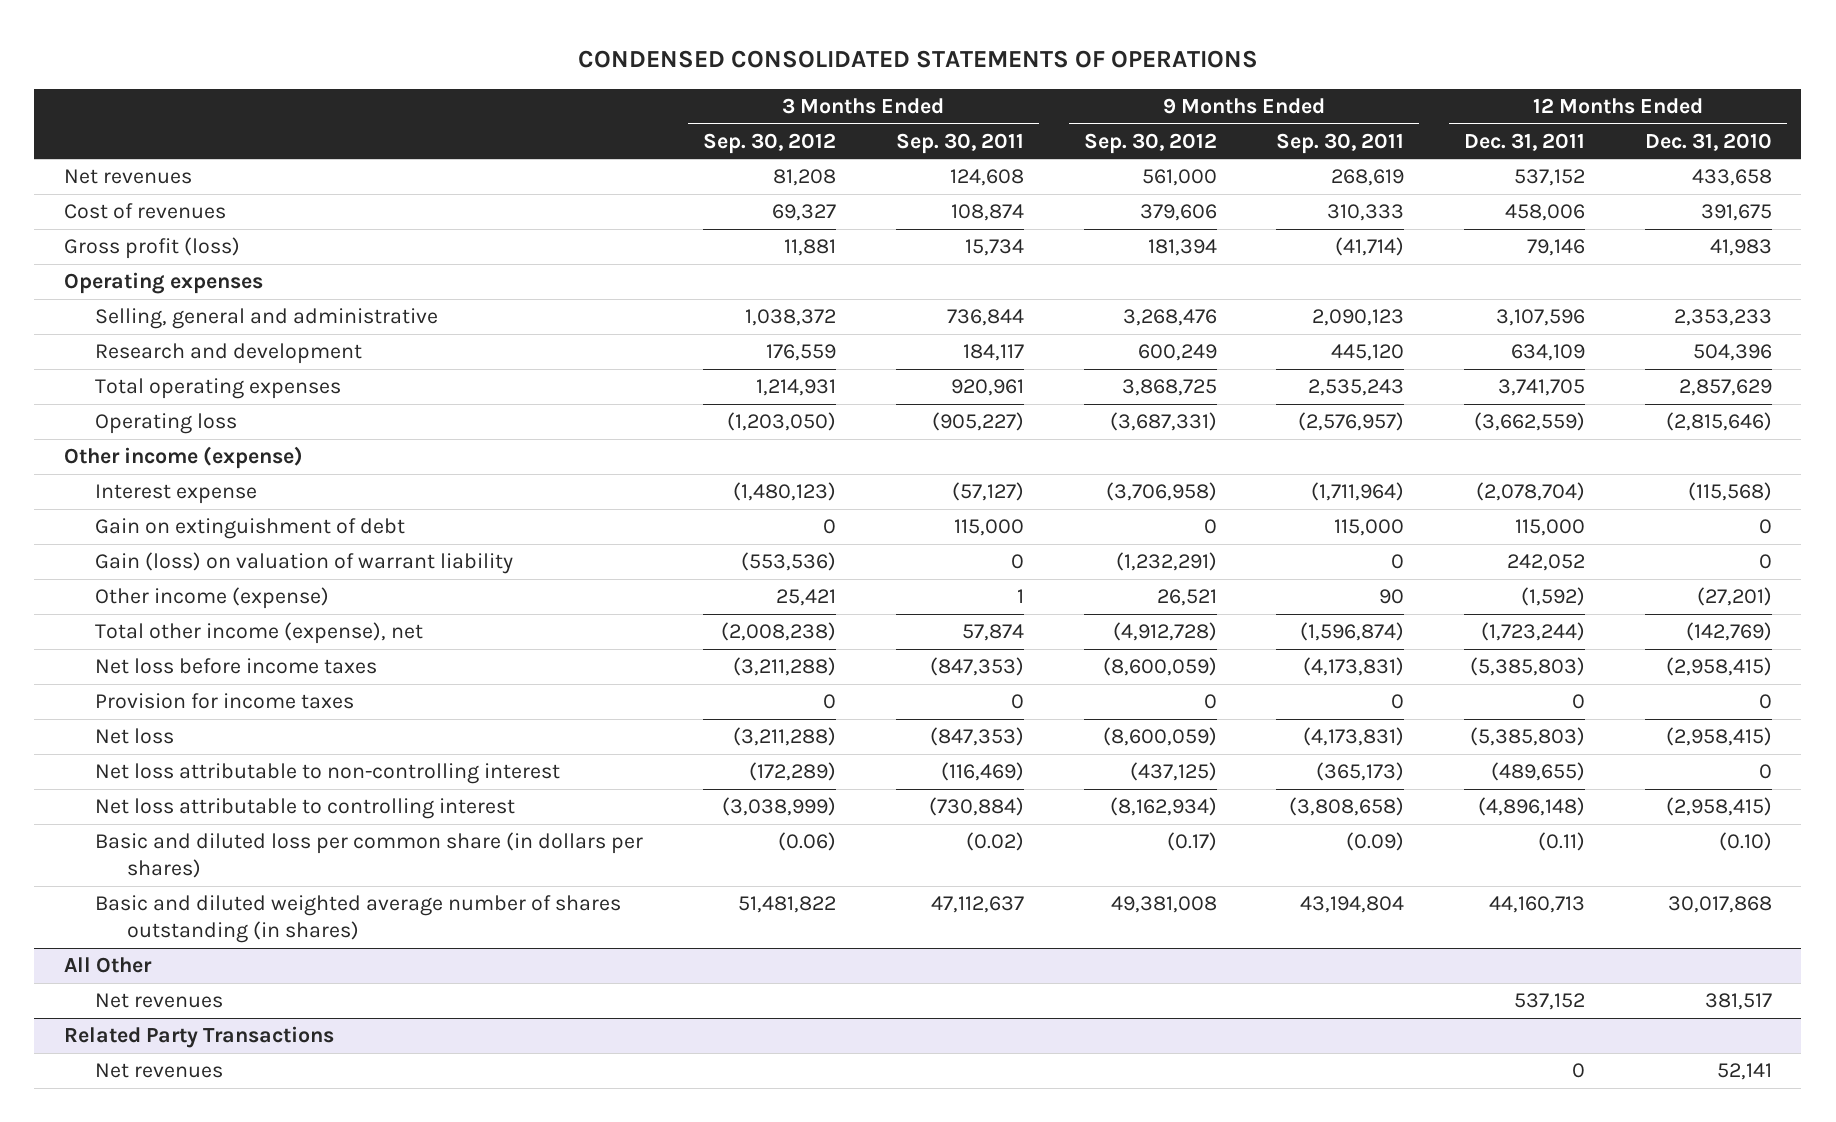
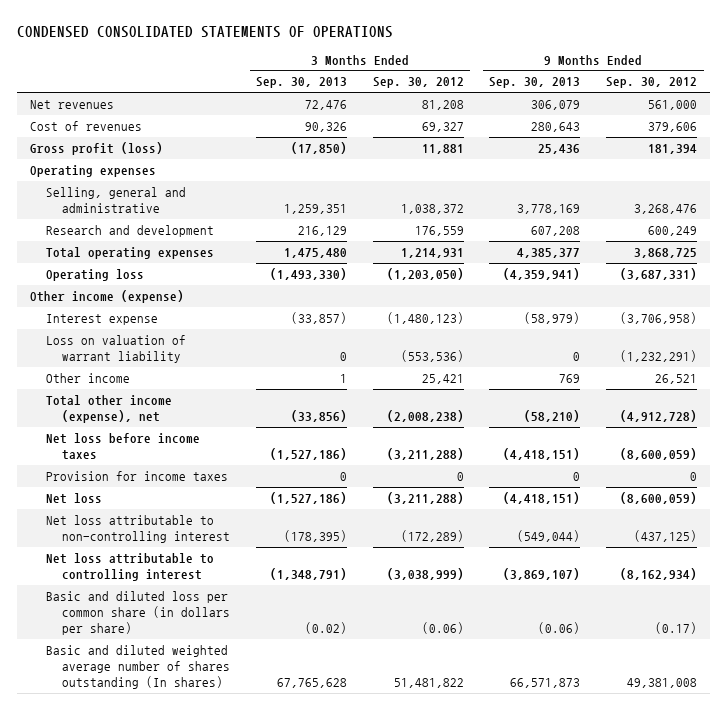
- | 3 Months Ended Sep. 30, 2012 | 3 Months Ended Sep. 30, 2011 | 9 Months Ended Sep. 30, 2012 | 9 Months Ended Sep. 30, 2011 | 12 Months Ended Dec. 31, 2011 | 12 Months Ended Dec. 31, 2010
+ | 3 Months Ended Sep. 30, 2013 | 3 Months Ended Sep. 30, 2012 | 9 Months Ended Sep. 30, 2013 | 9 Months Ended Sep. 30, 2012
- Gain on extinguishment of debt | 0 | 115,000 | 0 | 115,000 | 115,000 | 0
- Gain (loss) on valuation of warrant liability | (553,536) | 0 | (1,232,291) | 0 | 242,052 | 0
- Other income (expense) | 25,421 | 1 | 26,521 | 90 | (1,592) | (27,201)
+ Loss on valuation of warrant liability | 0 | (553,536) | 0 | (1,232,291)
+ Other income | 1 | 25,421 | 769 | 26,521
- Basic and diluted loss per common share (in dollars per shares) | (0.06) | (0.02) | (0.17) | (0.09) | (0.11) | (0.10)
- Basic and diluted weighted average number of shares outstanding (in shares) | 51,481,822 | 47,112,637 | 49,381,008 | 43,194,804 | 44,160,713 | 30,017,868
- All Other
- Net revenues | | | | | 537,152 | 381,517
- Related Party Transactions
- Net revenues | | | | | 0 | 52,141
+ Basic and diluted loss per common share (in dollars per share) | (0.02) | (0.06) | (0.06) | (0.17)
+ Basic and diluted weighted average number of shares outstanding (In shares) | 67,765,628 | 51,481,822 | 66,571,873 | 49,381,008

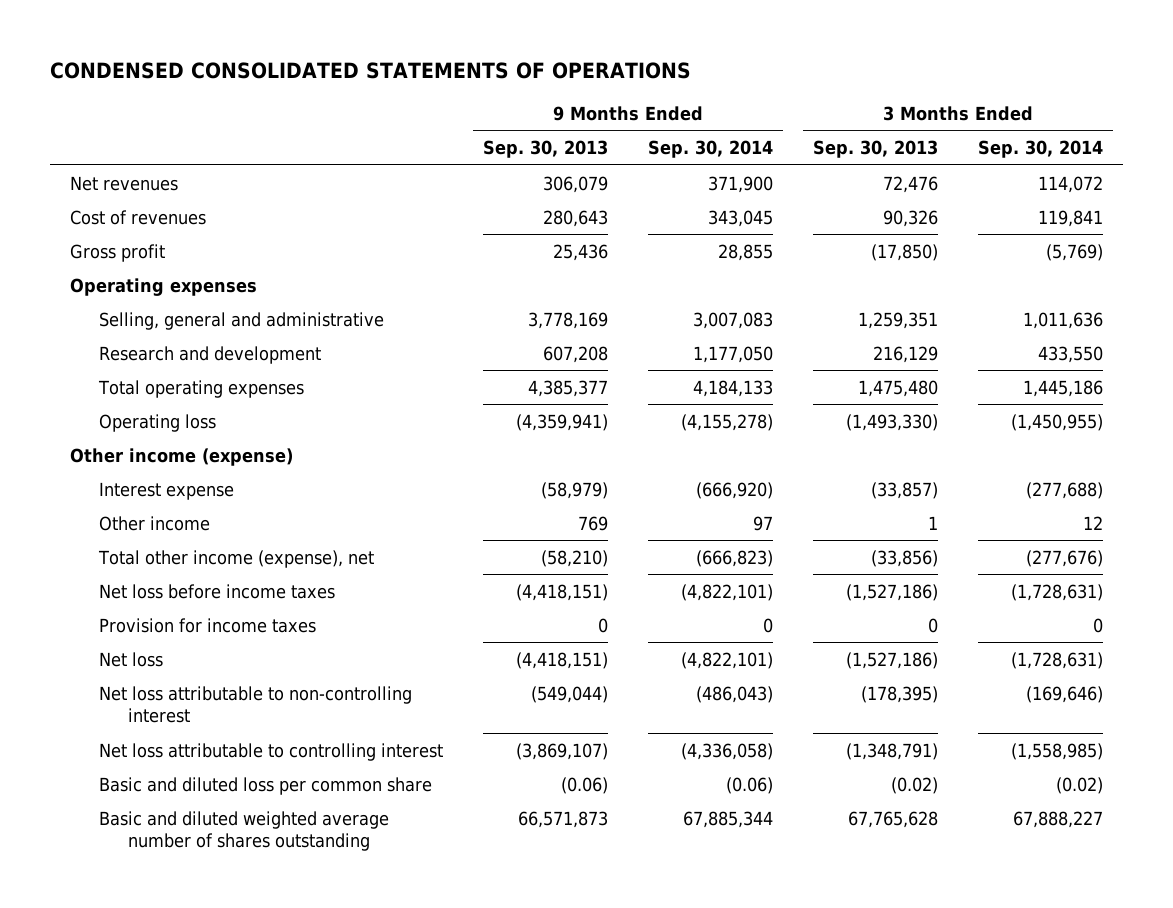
- | 3 Months Ended Sep. 30, 2013 | 3 Months Ended Sep. 30, 2012 | 9 Months Ended Sep. 30, 2013 | 9 Months Ended Sep. 30, 2012
+ | 9 Months Ended Sep. 30, 2013 | 9 Months Ended Sep. 30, 2014 | 3 Months Ended Sep. 30, 2013 | 3 Months Ended Sep. 30, 2014
- Gross profit (loss) | (17,850) | 11,881 | 25,436 | 181,394
+ Gross profit | 25,436 | 28,855 | (17,850) | (5,769)
- Loss on valuation of warrant liability | 0 | (553,536) | 0 | (1,232,291)
- Basic and diluted loss per common share (in dollars per share) | (0.02) | (0.06) | (0.06) | (0.17)
- Basic and diluted weighted average number of shares outstanding (In shares) | 67,765,628 | 51,481,822 | 66,571,873 | 49,381,008
+ Basic and diluted loss per common share | (0.06) | (0.06) | (0.02) | (0.02)
+ Basic and diluted weighted average number of shares outstanding | 66,571,873 | 67,885,344 | 67,765,628 | 67,888,227

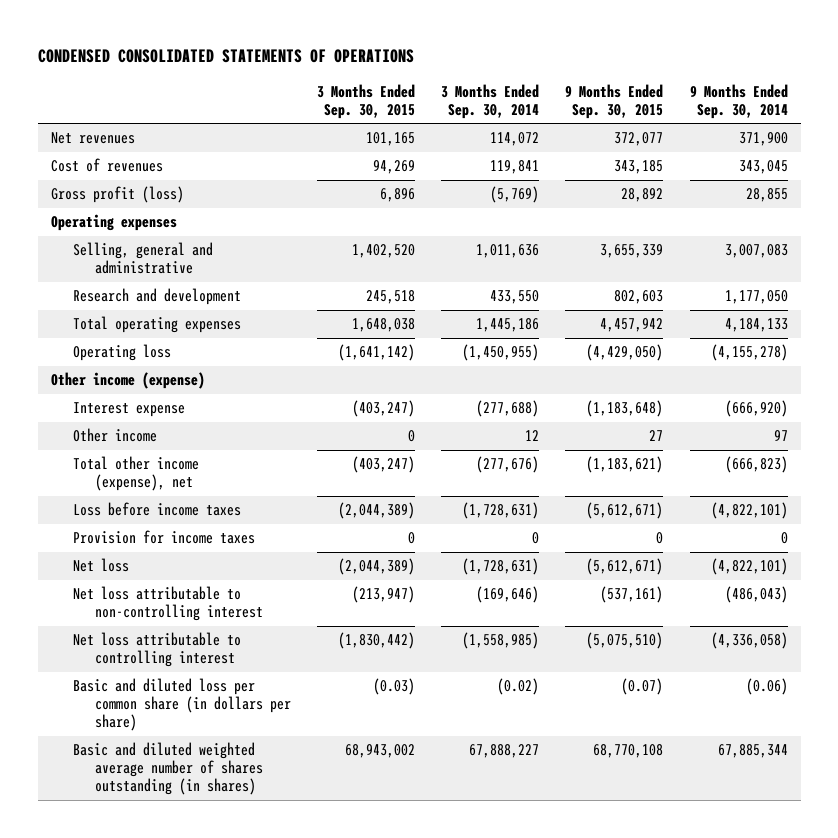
- | 9 Months Ended Sep. 30, 2013 | 9 Months Ended Sep. 30, 2014 | 3 Months Ended Sep. 30, 2013 | 3 Months Ended Sep. 30, 2014
+ | 3 Months Ended Sep. 30, 2015 | 3 Months Ended Sep. 30, 2014 | 9 Months Ended Sep. 30, 2015 | 9 Months Ended Sep. 30, 2014
- Gross profit | 25,436 | 28,855 | (17,850) | (5,769)
+ Gross profit (loss) | 6,896 | (5,769) | 28,892 | 28,855
- Net loss before income taxes | (4,418,151) | (4,822,101) | (1,527,186) | (1,728,631)
+ Loss before income taxes | (2,044,389) | (1,728,631) | (5,612,671) | (4,822,101)
- Basic and diluted loss per common share | (0.06) | (0.06) | (0.02) | (0.02)
- Basic and diluted weighted average number of shares outstanding | 66,571,873 | 67,885,344 | 67,765,628 | 67,888,227
+ Basic and diluted loss per common share (in dollars per share) | (0.03) | (0.02) | (0.07) | (0.06)
+ Basic and diluted weighted average number of shares outstanding (in shares) | 68,943,002 | 67,888,227 | 68,770,108 | 67,885,344

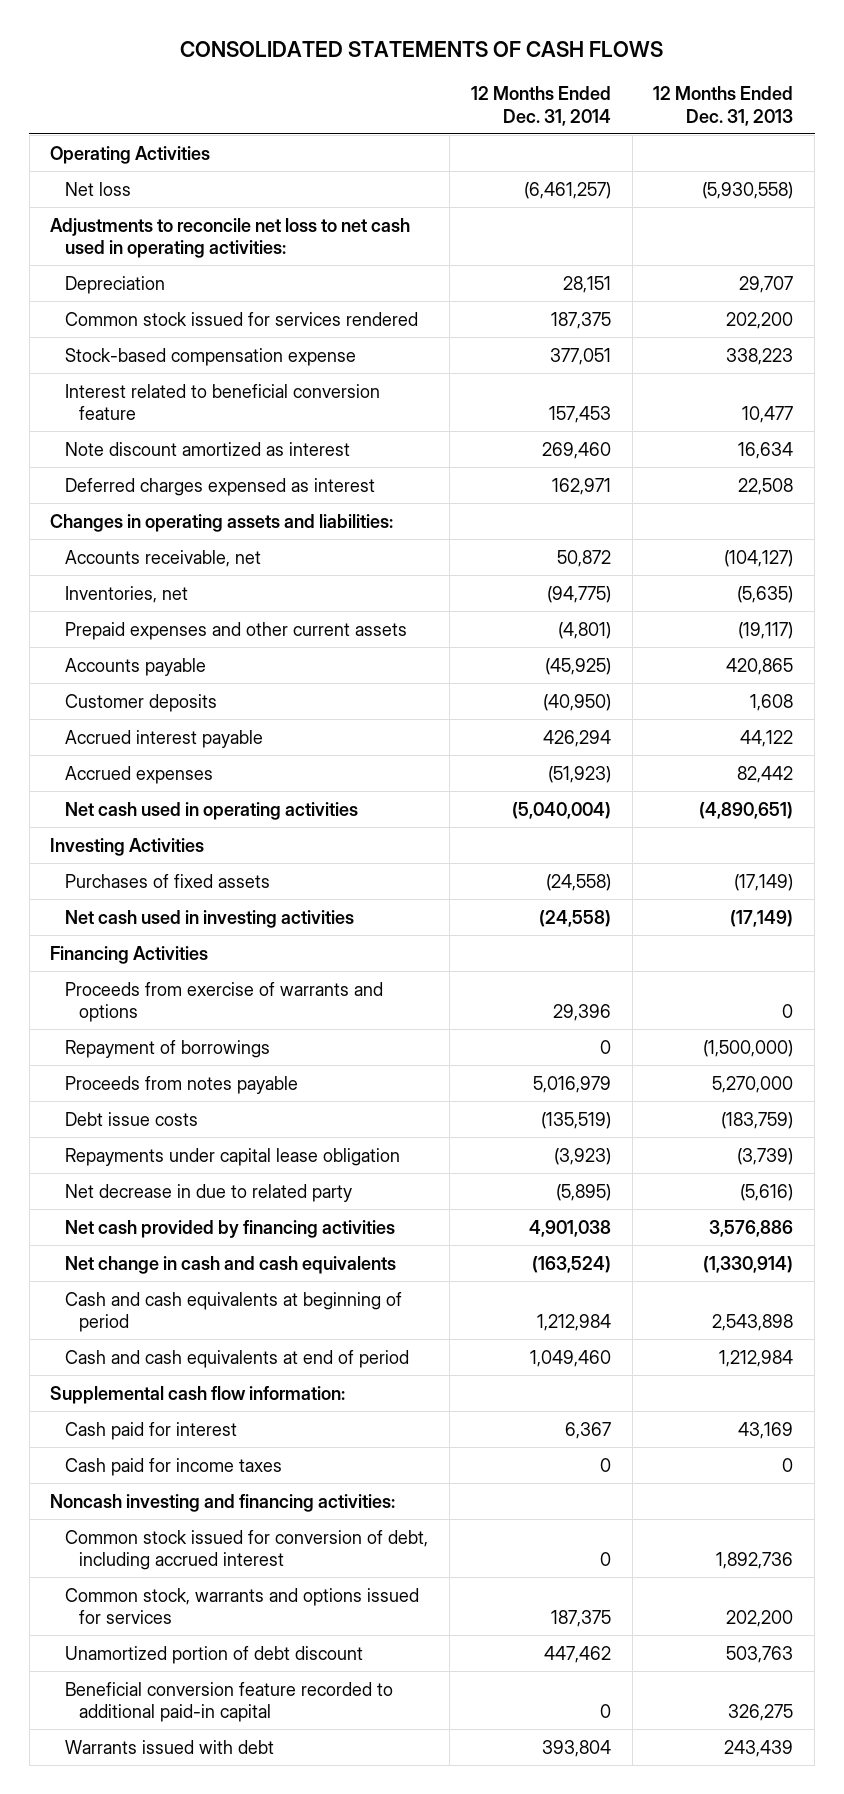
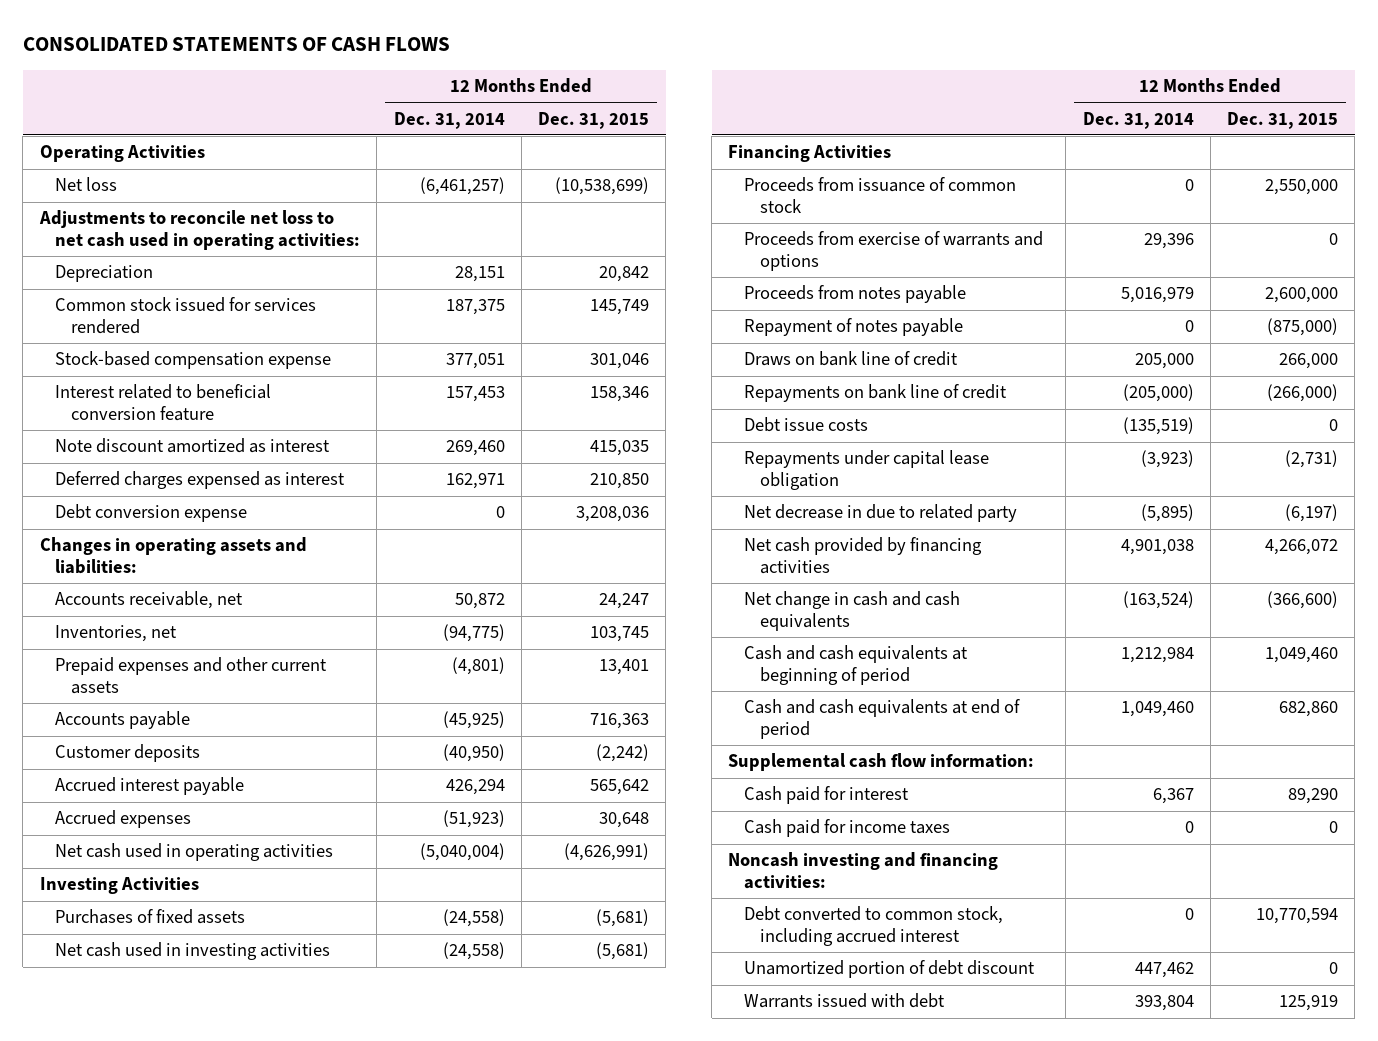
- | 12 Months Ended Dec. 31, 2014 | 12 Months Ended Dec. 31, 2013
+ | 12 Months Ended Dec. 31, 2014 | 12 Months Ended Dec. 31, 2015
+ Debt conversion expense | 0 | 3,208,036
+ Proceeds from issuance of common stock | 0 | 2,550,000
- Repayment of borrowings | 0 | (1,500,000)
+ Repayment of notes payable | 0 | (875,000)
+ Draws on bank line of credit | 205,000 | 266,000
+ Repayments on bank line of credit | (205,000) | (266,000)
- Common stock issued for conversion of debt, including accrued interest | 0 | 1,892,736
- Common stock, warrants and options issued for services | 187,375 | 202,200
+ Debt converted to common stock, including accrued interest | 0 | 10,770,594
- Beneficial conversion feature recorded to additional paid-in capital | 0 | 326,275

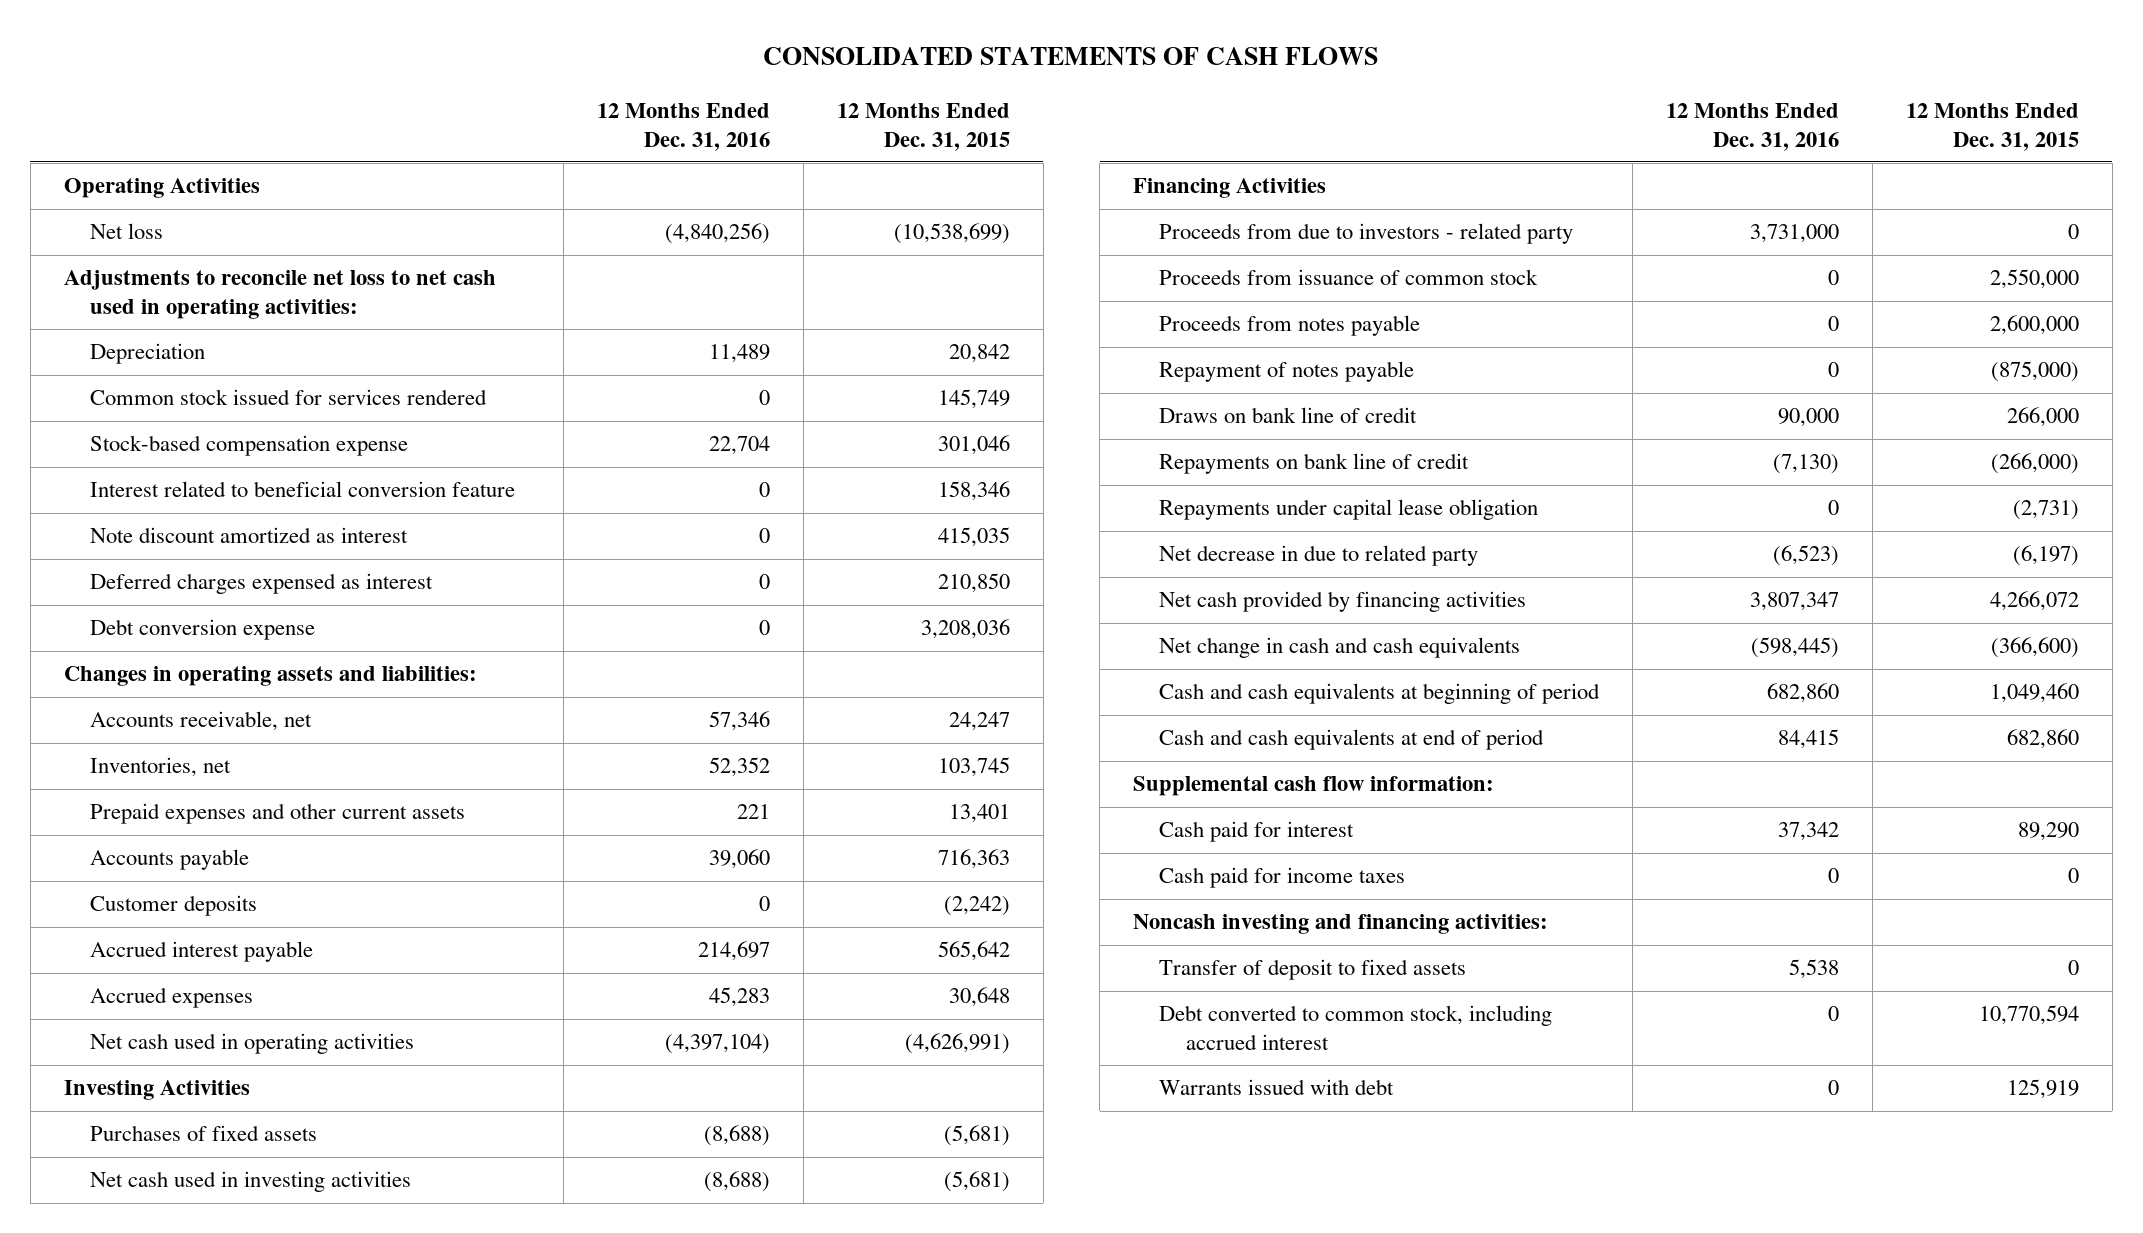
- | 12 Months Ended Dec. 31, 2014 | 12 Months Ended Dec. 31, 2015
+ | 12 Months Ended Dec. 31, 2016 | 12 Months Ended Dec. 31, 2015
+ Proceeds from due to investors - related party | 3,731,000 | 0
- Proceeds from exercise of warrants and options | 29,396 | 0
- Debt issue costs | (135,519) | 0
+ Transfer of deposit to fixed assets | 5,538 | 0
- Unamortized portion of debt discount | 447,462 | 0

